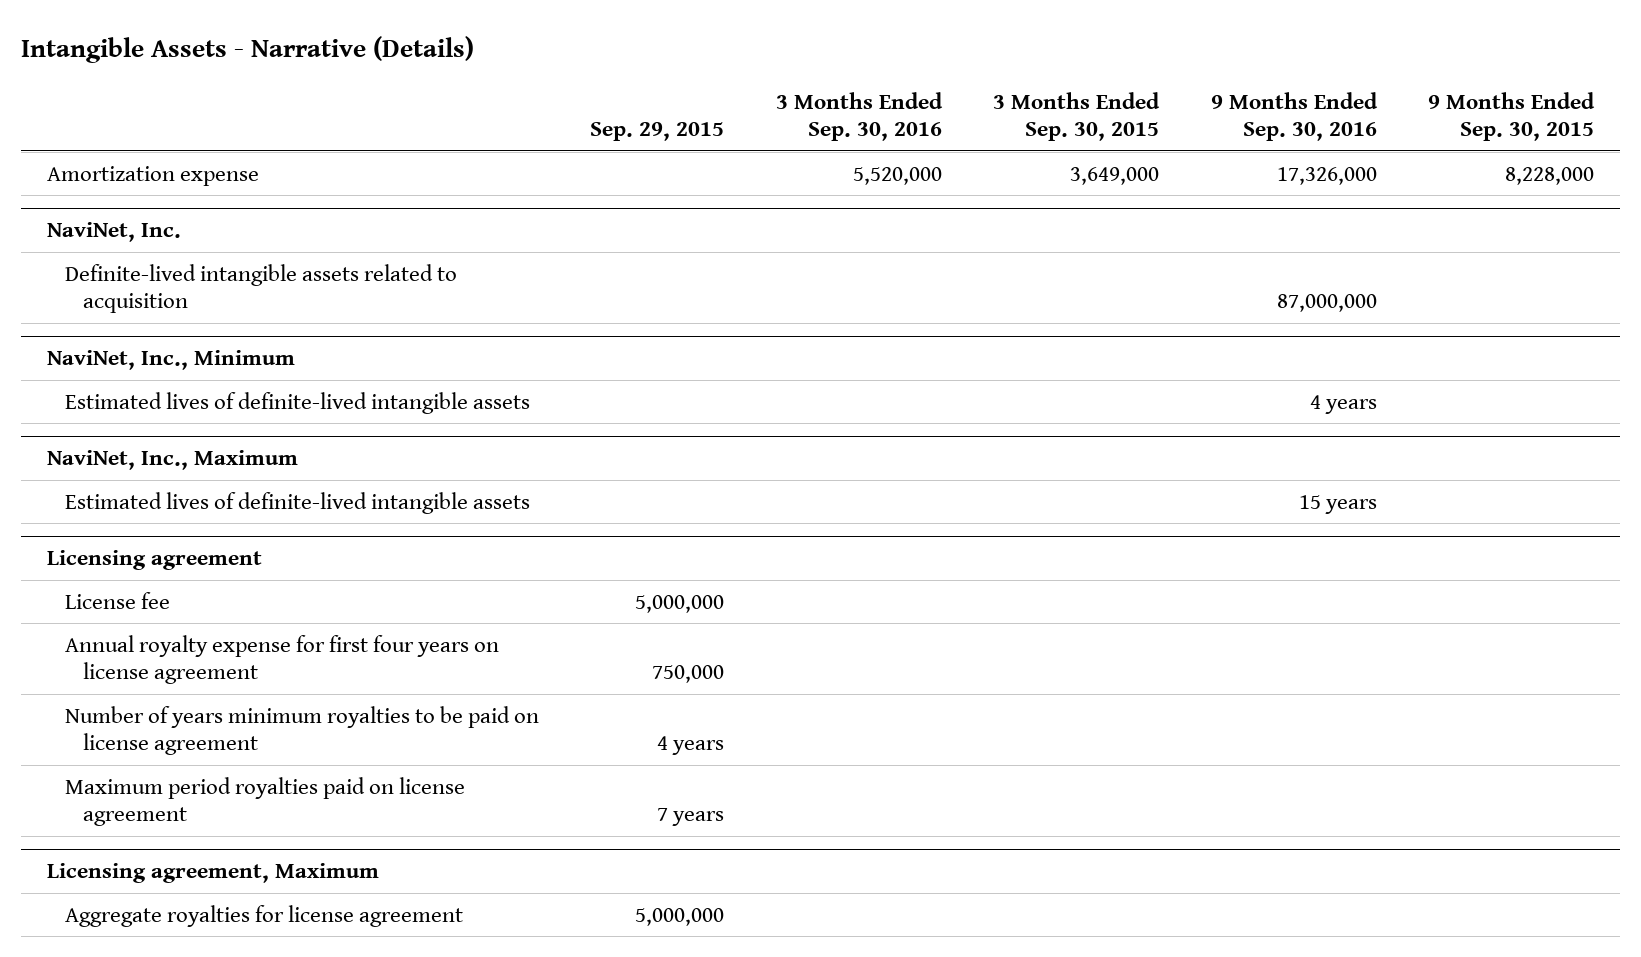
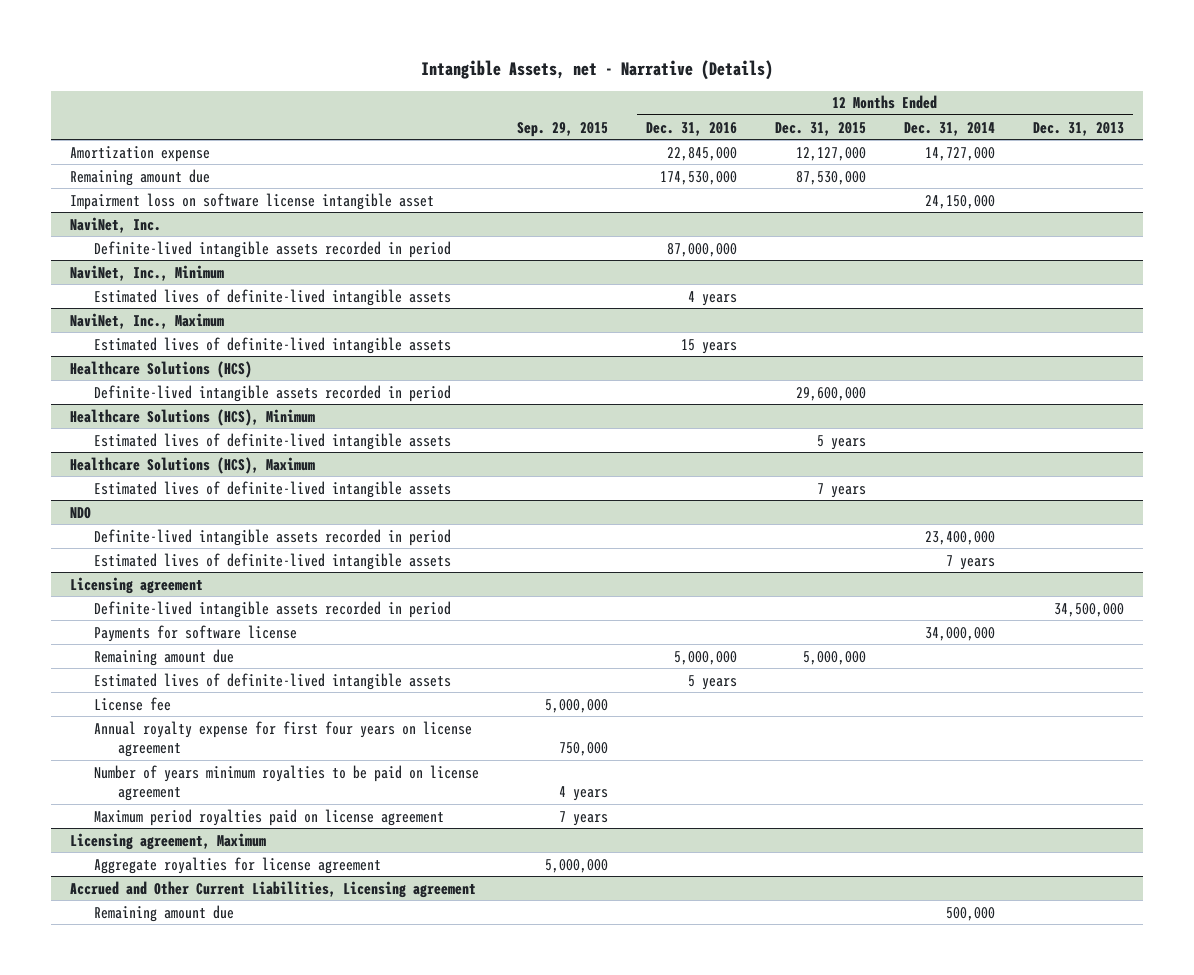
- Intangible Assets - Narrative (Details)
+ Intangible Assets, net - Narrative (Details)
- | Sep. 29, 2015 | 3 Months Ended Sep. 30, 2016 | 3 Months Ended Sep. 30, 2015 | 9 Months Ended Sep. 30, 2016 | 9 Months Ended Sep. 30, 2015
+ | Sep. 29, 2015 | 12 Months Ended Dec. 31, 2016 | 12 Months Ended Dec. 31, 2015 | 12 Months Ended Dec. 31, 2014 | 12 Months Ended Dec. 31, 2013
+ Remaining amount due | | 174,530,000 | 87,530,000 | |
+ Impairment loss on software license intangible asset | | | | 24,150,000 |
@ NaviNet, Inc.
- Definite-lived intangible assets related to acquisition | | | | 87,000,000 |
+ Definite-lived intangible assets recorded in period | | 87,000,000 | | |
+ Healthcare Solutions (HCS)
+ Definite-lived intangible assets recorded in period | | | 29,600,000 | |
+ Healthcare Solutions (HCS), Minimum
+ Estimated lives of definite-lived intangible assets | | | 5 years | |
+ Healthcare Solutions (HCS), Maximum
+ Estimated lives of definite-lived intangible assets | | | 7 years | |
+ NDO
+ Definite-lived intangible assets recorded in period | | | | 23,400,000 |
+ Estimated lives of definite-lived intangible assets | | | | 7 years |
@ Licensing agreement
+ Definite-lived intangible assets recorded in period | | | | | 34,500,000
+ Payments for software license | | | | 34,000,000 |
+ Remaining amount due | | 5,000,000 | 5,000,000 | |
+ Estimated lives of definite-lived intangible assets | | 5 years | | |
+ Accrued and Other Current Liabilities, Licensing agreement
+ Remaining amount due | | | | 500,000 |

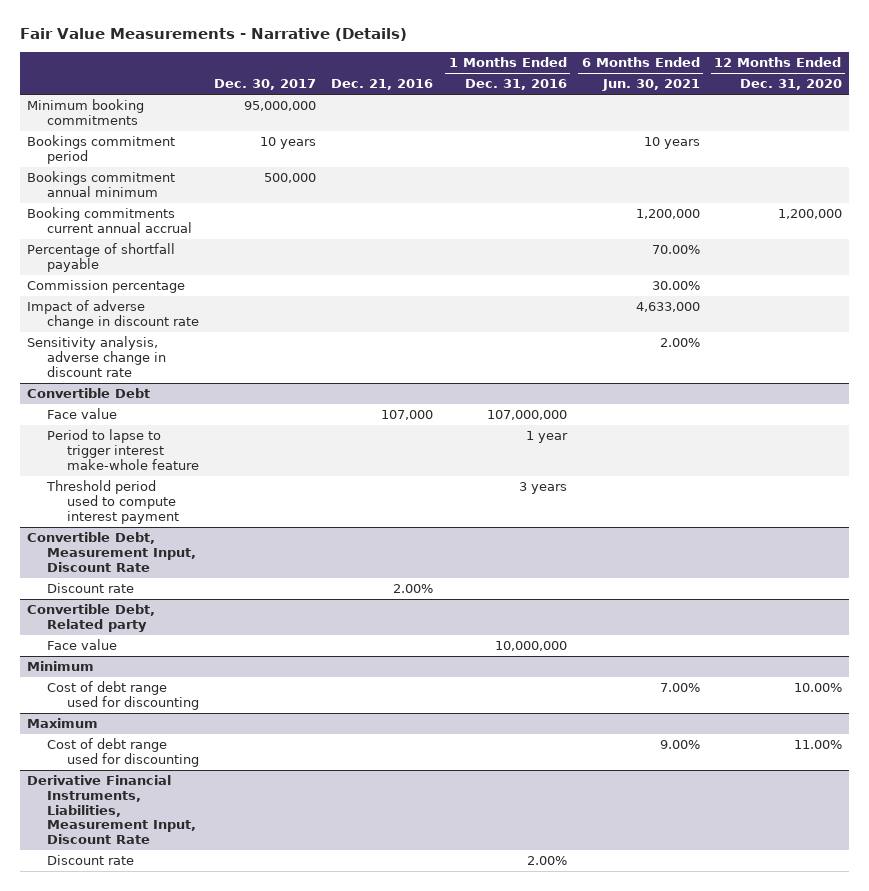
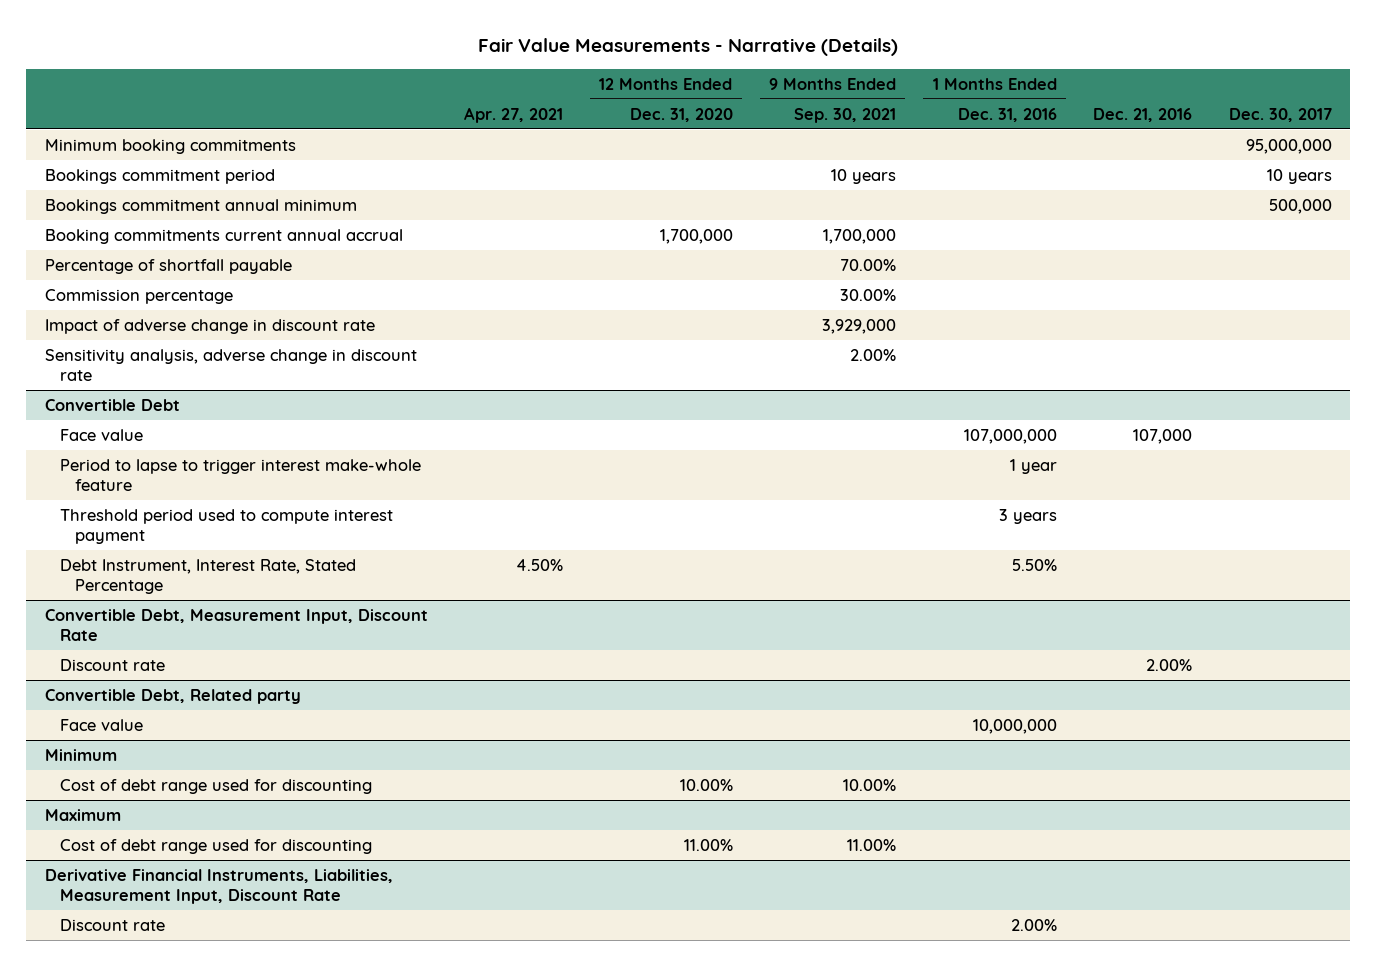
- | Dec. 30, 2017 | Dec. 21, 2016 | 1 Months Ended Dec. 31, 2016 | 6 Months Ended Jun. 30, 2021 | 12 Months Ended Dec. 31, 2020
+ | Apr. 27, 2021 | 12 Months Ended Dec. 31, 2020 | 9 Months Ended Sep. 30, 2021 | 1 Months Ended Dec. 31, 2016 | Dec. 21, 2016 | Dec. 30, 2017
- Booking commitments current annual accrual | | | | 1,200,000 | 1,200,000
+ Booking commitments current annual accrual | | 1,700,000 | 1,700,000 | | |
@ Convertible Debt
+ Debt Instrument, Interest Rate, Stated Percentage | 4.50% | | | 5.50% | |

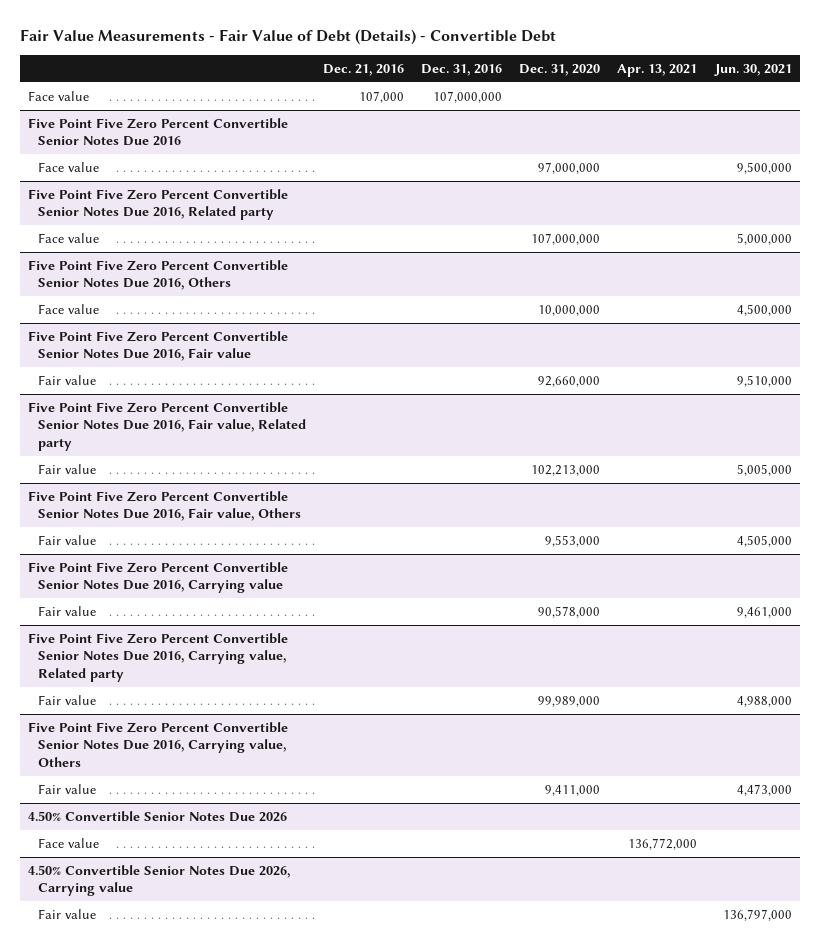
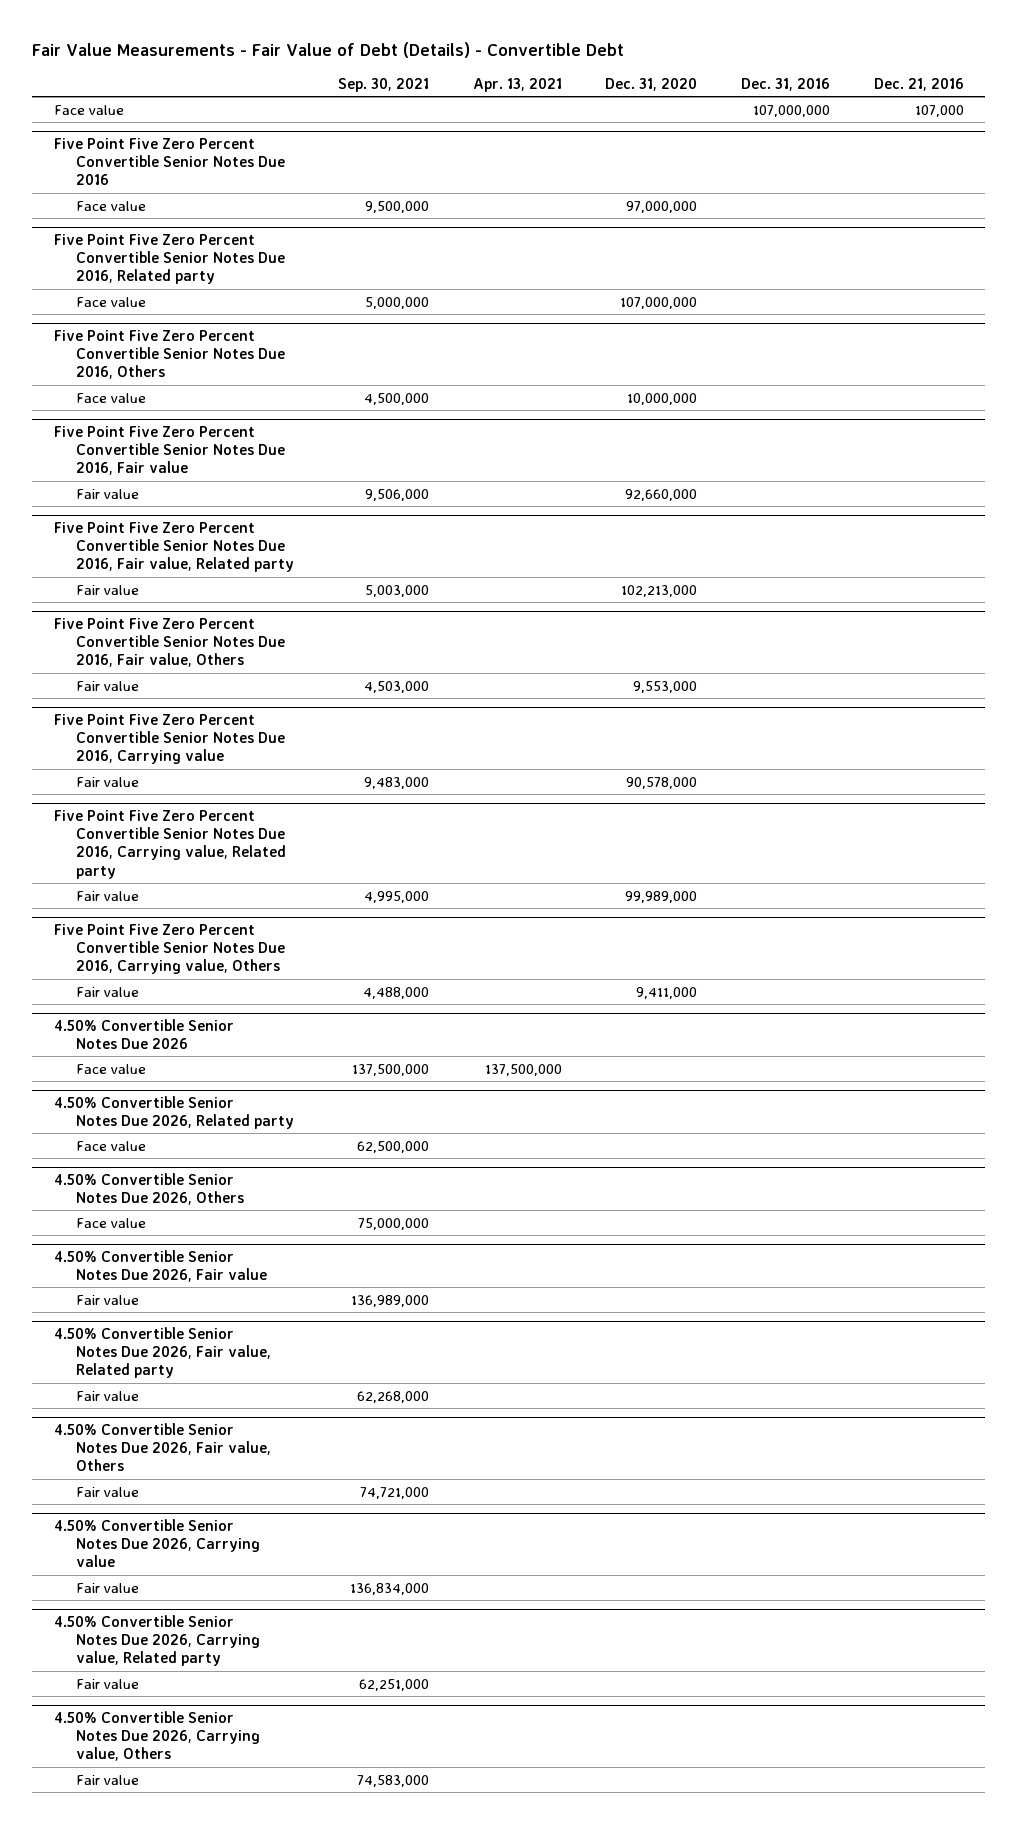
- | Dec. 21, 2016 | Dec. 31, 2016 | Dec. 31, 2020 | Apr. 13, 2021 | Jun. 30, 2021
+ | Sep. 30, 2021 | Apr. 13, 2021 | Dec. 31, 2020 | Dec. 31, 2016 | Dec. 21, 2016
@ 4.50% Convertible Senior Notes Due 2026
- Face value | | | | 136,772,000 |
+ Face value | 137,500,000 | 137,500,000 | | |
+ 4.50% Convertible Senior Notes Due 2026, Related party
+ Face value | 62,500,000 | | | |
+ 4.50% Convertible Senior Notes Due 2026, Others
+ Face value | 75,000,000 | | | |
+ 4.50% Convertible Senior Notes Due 2026, Fair value
+ Fair value | 136,989,000 | | | |
+ 4.50% Convertible Senior Notes Due 2026, Fair value, Related party
+ Fair value | 62,268,000 | | | |
+ 4.50% Convertible Senior Notes Due 2026, Fair value, Others
+ Fair value | 74,721,000 | | | |
+ 4.50% Convertible Senior Notes Due 2026, Carrying value, Related party
+ Fair value | 62,251,000 | | | |
+ 4.50% Convertible Senior Notes Due 2026, Carrying value, Others
+ Fair value | 74,583,000 | | | |

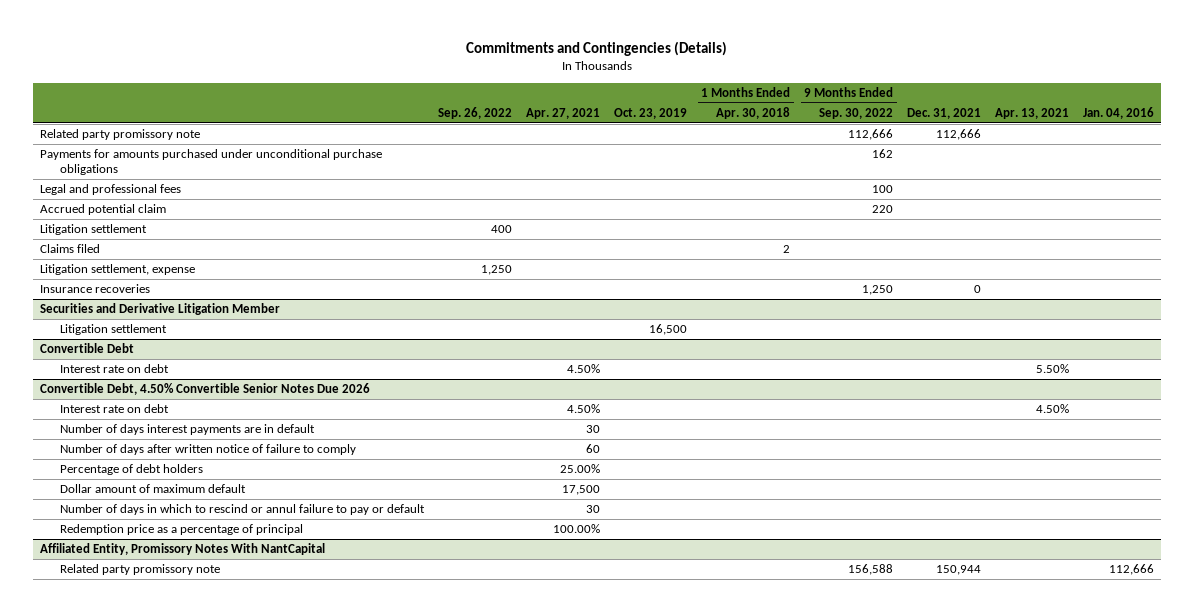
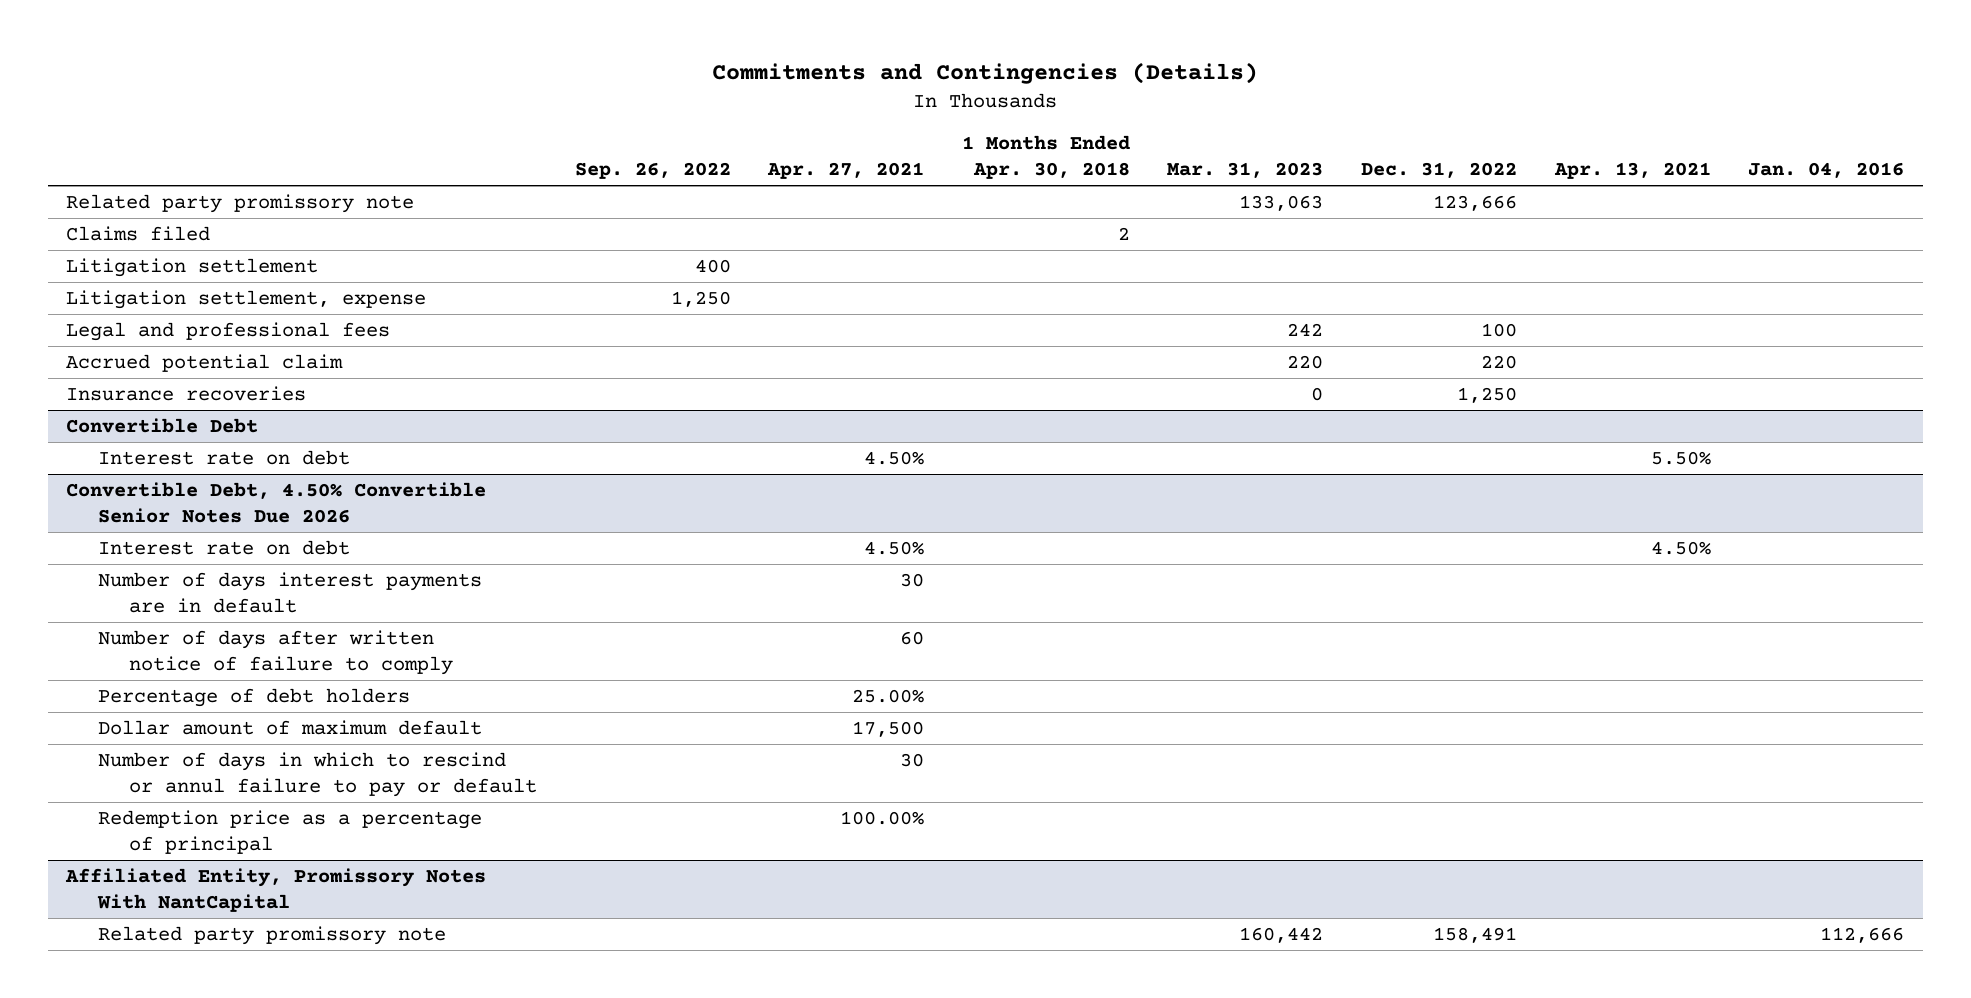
- | Sep. 26, 2022 | Apr. 27, 2021 | Oct. 23, 2019 | 1 Months Ended Apr. 30, 2018 | 9 Months Ended Sep. 30, 2022 | Dec. 31, 2021 | Apr. 13, 2021 | Jan. 04, 2016
+ | Sep. 26, 2022 | Apr. 27, 2021 | 1 Months Ended Apr. 30, 2018 | Mar. 31, 2023 | Dec. 31, 2022 | Apr. 13, 2021 | Jan. 04, 2016
- Payments for amounts purchased under unconditional purchase obligations | | | | | 162 | | |
moved down: Litigation settlement | 400 | | | | | |
moved down: Legal and professional fees | | | | 242 | 100 | |
moved down: Accrued potential claim | | | | 220 | 220 | |
- Securities and Derivative Litigation Member
- Litigation settlement | | | 16,500 | | | | |

